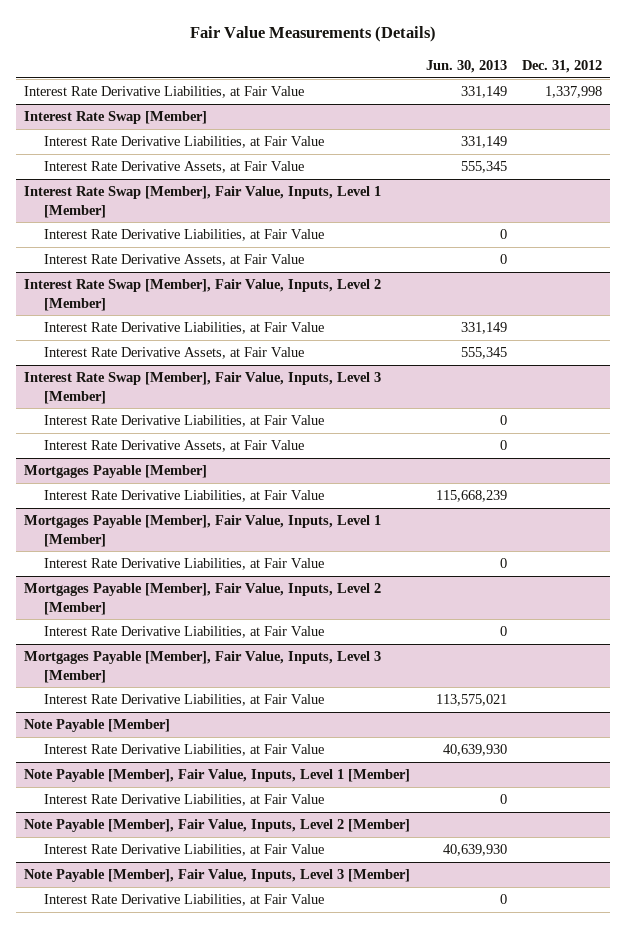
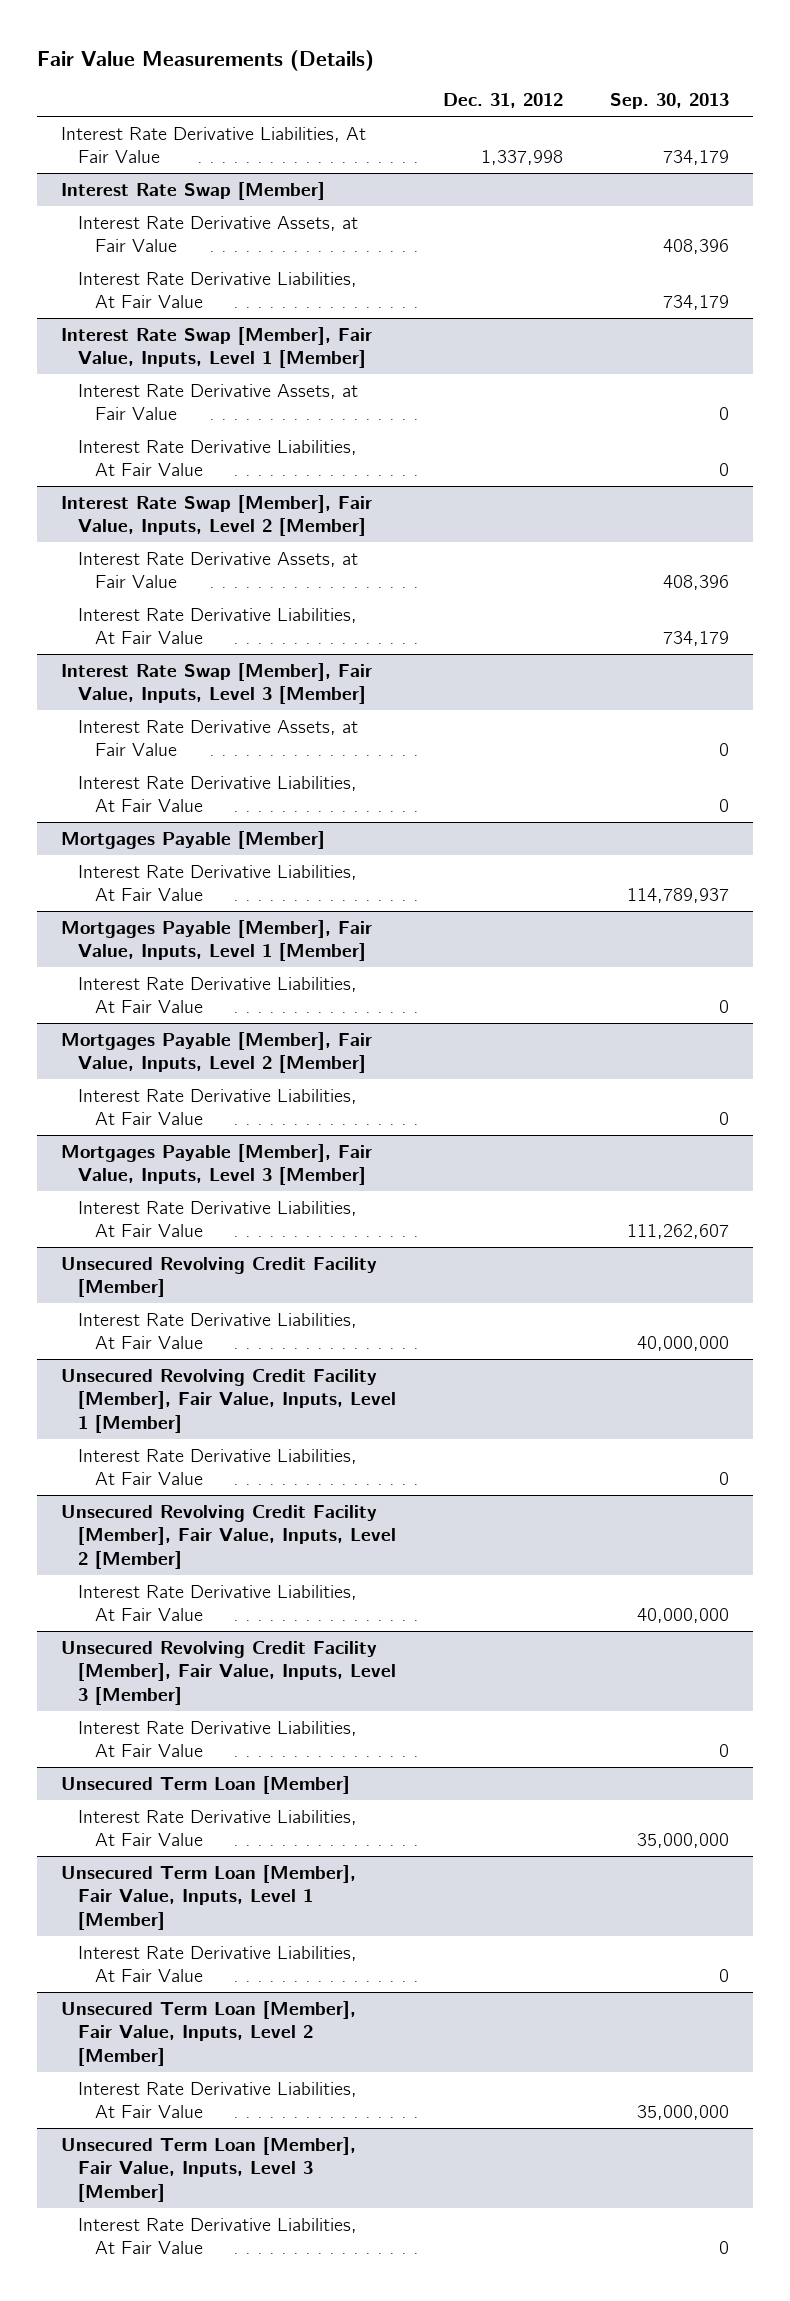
- | Jun. 30, 2013 | Dec. 31, 2012
+ | Dec. 31, 2012 | Sep. 30, 2013
- Interest Rate Derivative Liabilities, at Fair Value | 331,149 | 1,337,998
+ Interest Rate Derivative Liabilities, At Fair Value | 1,337,998 | 734,179
@ Interest Rate Swap [Member]
- Interest Rate Derivative Liabilities, at Fair Value | 331,149 |
+ Interest Rate Derivative Liabilities, At Fair Value | | 734,179
@ Interest Rate Swap [Member], Fair Value, Inputs, Level 1 [Member]
- Interest Rate Derivative Liabilities, at Fair Value | 0 |
+ Interest Rate Derivative Liabilities, At Fair Value | | 0
@ Interest Rate Swap [Member], Fair Value, Inputs, Level 2 [Member]
- Interest Rate Derivative Liabilities, at Fair Value | 331,149 |
+ Interest Rate Derivative Liabilities, At Fair Value | | 734,179
@ Interest Rate Swap [Member], Fair Value, Inputs, Level 3 [Member]
- Interest Rate Derivative Liabilities, at Fair Value | 0 |
+ Interest Rate Derivative Liabilities, At Fair Value | | 0
@ Mortgages Payable [Member]
- Interest Rate Derivative Liabilities, at Fair Value | 115,668,239 |
+ Interest Rate Derivative Liabilities, At Fair Value | | 114,789,937
@ Mortgages Payable [Member], Fair Value, Inputs, Level 1 [Member]
- Interest Rate Derivative Liabilities, at Fair Value | 0 |
+ Interest Rate Derivative Liabilities, At Fair Value | | 0
@ Mortgages Payable [Member], Fair Value, Inputs, Level 2 [Member]
- Interest Rate Derivative Liabilities, at Fair Value | 0 |
+ Interest Rate Derivative Liabilities, At Fair Value | | 0
@ Mortgages Payable [Member], Fair Value, Inputs, Level 3 [Member]
- Interest Rate Derivative Liabilities, at Fair Value | 113,575,021 |
- Note Payable [Member]
- Interest Rate Derivative Liabilities, at Fair Value | 40,639,930 |
- Note Payable [Member], Fair Value, Inputs, Level 1 [Member]
- Interest Rate Derivative Liabilities, at Fair Value | 0 |
- Note Payable [Member], Fair Value, Inputs, Level 2 [Member]
- Interest Rate Derivative Liabilities, at Fair Value | 40,639,930 |
- Note Payable [Member], Fair Value, Inputs, Level 3 [Member]
- Interest Rate Derivative Liabilities, at Fair Value | 0 |
@ Mortgages Payable [Member], Fair Value, Inputs, Level 3 [Member]
+ Interest Rate Derivative Liabilities, At Fair Value | | 111,262,607
+ Unsecured Revolving Credit Facility [Member]
+ Interest Rate Derivative Liabilities, At Fair Value | | 40,000,000
+ Unsecured Revolving Credit Facility [Member], Fair Value, Inputs, Level 1 [Member]
+ Interest Rate Derivative Liabilities, At Fair Value | | 0
+ Unsecured Revolving Credit Facility [Member], Fair Value, Inputs, Level 2 [Member]
+ Interest Rate Derivative Liabilities, At Fair Value | | 40,000,000
+ Unsecured Revolving Credit Facility [Member], Fair Value, Inputs, Level 3 [Member]
+ Interest Rate Derivative Liabilities, At Fair Value | | 0
+ Unsecured Term Loan [Member]
+ Interest Rate Derivative Liabilities, At Fair Value | | 35,000,000
+ Unsecured Term Loan [Member], Fair Value, Inputs, Level 1 [Member]
+ Interest Rate Derivative Liabilities, At Fair Value | | 0
+ Unsecured Term Loan [Member], Fair Value, Inputs, Level 2 [Member]
+ Interest Rate Derivative Liabilities, At Fair Value | | 35,000,000
+ Unsecured Term Loan [Member], Fair Value, Inputs, Level 3 [Member]
+ Interest Rate Derivative Liabilities, At Fair Value | | 0

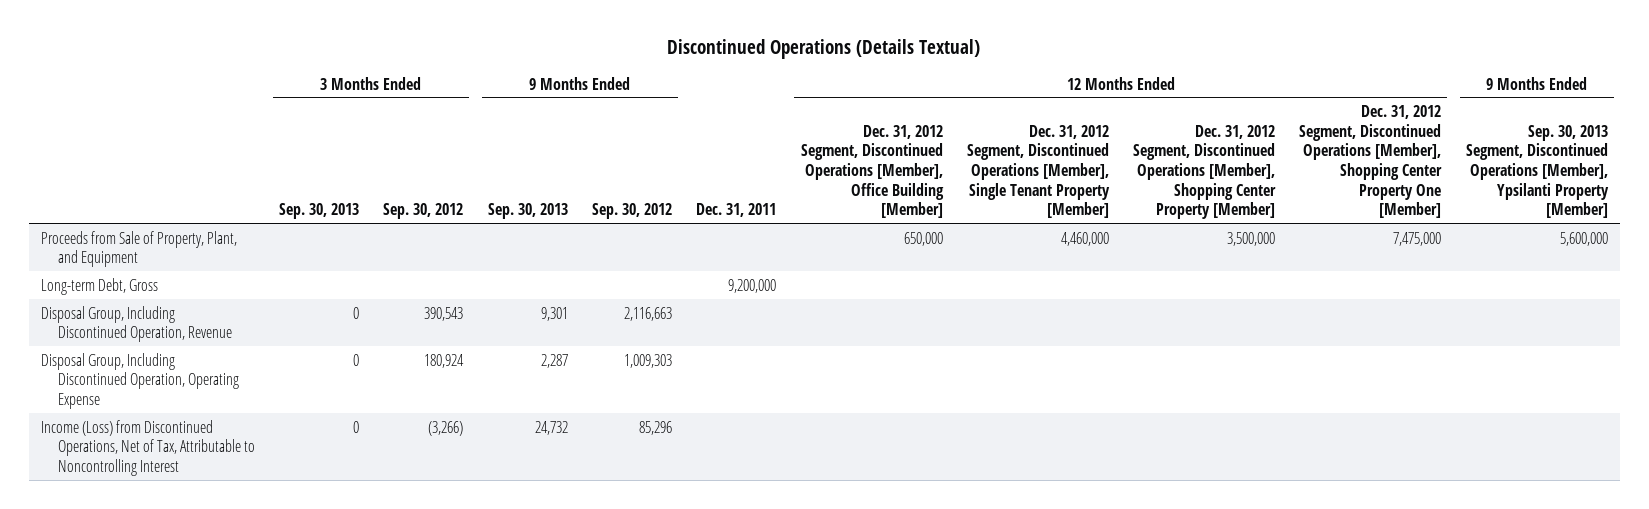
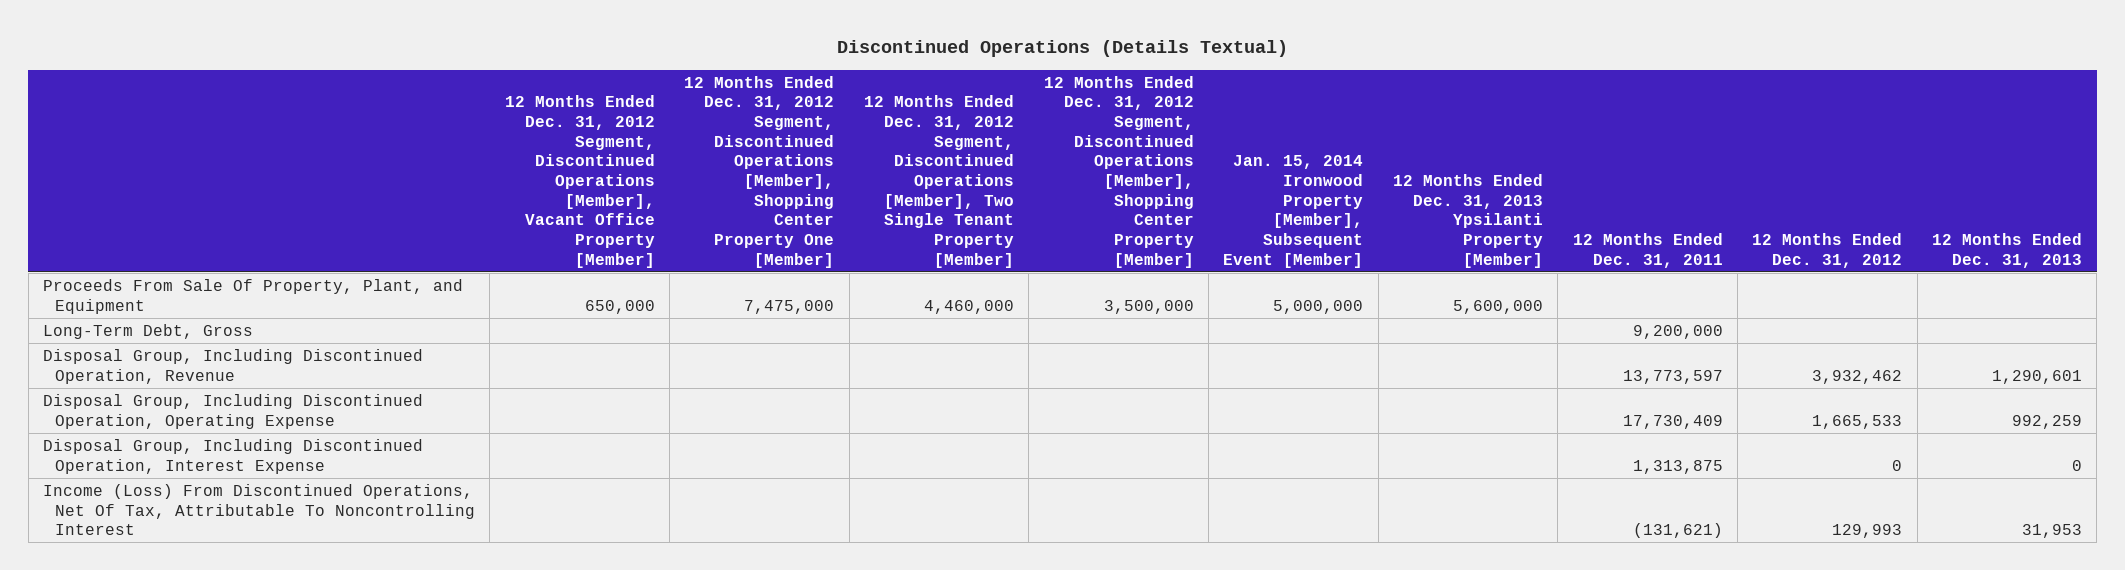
- | 3 Months Ended Sep. 30, 2013 | 3 Months Ended Sep. 30, 2012 | 9 Months Ended Sep. 30, 2013 | 9 Months Ended Sep. 30, 2012 | Dec. 31, 2011 | 12 Months Ended Dec. 31, 2012 Segment, Discontinued Operations [Member], Office Building [Member] | 12 Months Ended Dec. 31, 2012 Segment, Discontinued Operations [Member], Single Tenant Property [Member] | 12 Months Ended Dec. 31, 2012 Segment, Discontinued Operations [Member], Shopping Center Property [Member] | 12 Months Ended Dec. 31, 2012 Segment, Discontinued Operations [Member], Shopping Center Property One [Member] | 9 Months Ended Sep. 30, 2013 Segment, Discontinued Operations [Member], Ypsilanti Property [Member]
+ | 12 Months Ended Dec. 31, 2012 Segment, Discontinued Operations [Member], Vacant Office Property [Member] | 12 Months Ended Dec. 31, 2012 Segment, Discontinued Operations [Member], Shopping Center Property One [Member] | 12 Months Ended Dec. 31, 2012 Segment, Discontinued Operations [Member], Two Single Tenant Property [Member] | 12 Months Ended Dec. 31, 2012 Segment, Discontinued Operations [Member], Shopping Center Property [Member] | Jan. 15, 2014 Ironwood Property [Member], Subsequent Event [Member] | 12 Months Ended Dec. 31, 2013 Ypsilanti Property [Member] | 12 Months Ended Dec. 31, 2011 | 12 Months Ended Dec. 31, 2012 | 12 Months Ended Dec. 31, 2013
- Proceeds from Sale of Property, Plant, and Equipment | | | | | | 650,000 | 4,460,000 | 3,500,000 | 7,475,000 | 5,600,000
- Long-term Debt, Gross | | | | | 9,200,000 | | | | |
+ Proceeds From Sale Of Property, Plant, and Equipment | 650,000 | 7,475,000 | 4,460,000 | 3,500,000 | 5,000,000 | 5,600,000 | | |
+ Long-Term Debt, Gross | | | | | | | 9,200,000 | |
- Income (Loss) from Discontinued Operations, Net of Tax, Attributable to Noncontrolling Interest | 0 | (3,266) | 24,732 | 85,296 | | | | | |
+ Disposal Group, Including Discontinued Operation, Interest Expense | | | | | | | 1,313,875 | 0 | 0
+ Income (Loss) From Discontinued Operations, Net Of Tax, Attributable To Noncontrolling Interest | | | | | | | (131,621) | 129,993 | 31,953

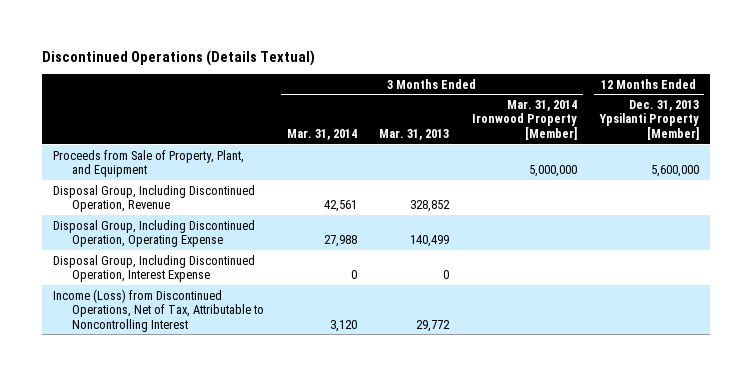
- | 12 Months Ended Dec. 31, 2012 Segment, Discontinued Operations [Member], Vacant Office Property [Member] | 12 Months Ended Dec. 31, 2012 Segment, Discontinued Operations [Member], Shopping Center Property One [Member] | 12 Months Ended Dec. 31, 2012 Segment, Discontinued Operations [Member], Two Single Tenant Property [Member] | 12 Months Ended Dec. 31, 2012 Segment, Discontinued Operations [Member], Shopping Center Property [Member] | Jan. 15, 2014 Ironwood Property [Member], Subsequent Event [Member] | 12 Months Ended Dec. 31, 2013 Ypsilanti Property [Member] | 12 Months Ended Dec. 31, 2011 | 12 Months Ended Dec. 31, 2012 | 12 Months Ended Dec. 31, 2013
+ | 3 Months Ended Mar. 31, 2014 | 3 Months Ended Mar. 31, 2013 | 3 Months Ended Mar. 31, 2014 Ironwood Property [Member] | 12 Months Ended Dec. 31, 2013 Ypsilanti Property [Member]
- Proceeds From Sale Of Property, Plant, and Equipment | 650,000 | 7,475,000 | 4,460,000 | 3,500,000 | 5,000,000 | 5,600,000 | | |
- Long-Term Debt, Gross | | | | | | | 9,200,000 | |
+ Proceeds from Sale of Property, Plant, and Equipment | | | 5,000,000 | 5,600,000
- Income (Loss) From Discontinued Operations, Net Of Tax, Attributable To Noncontrolling Interest | | | | | | | (131,621) | 129,993 | 31,953
+ Income (Loss) from Discontinued Operations, Net of Tax, Attributable to Noncontrolling Interest | 3,120 | 29,772 | |

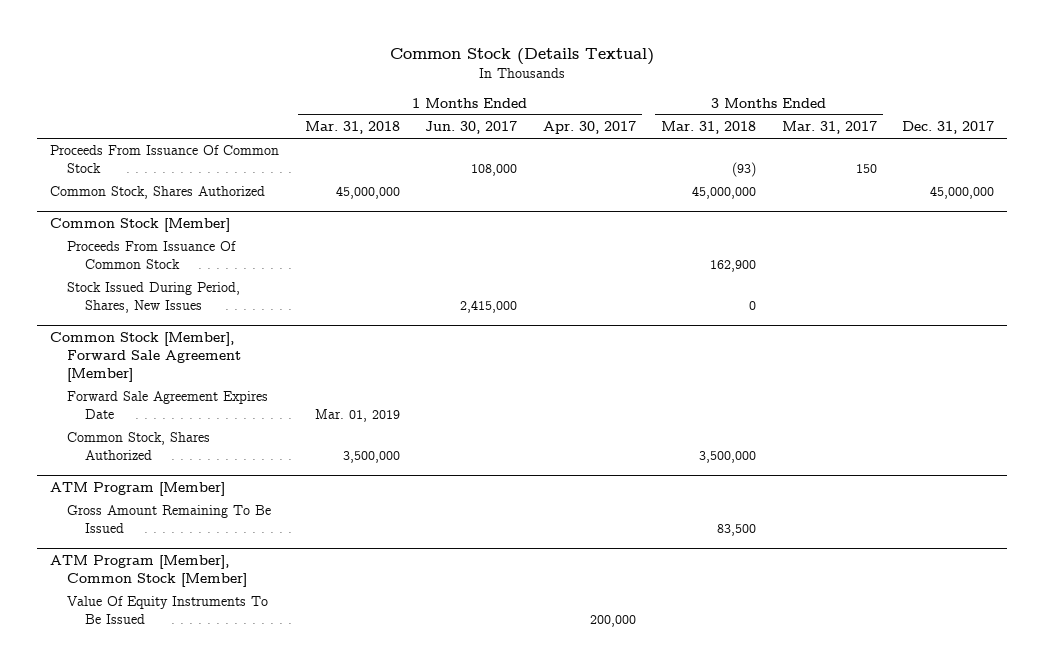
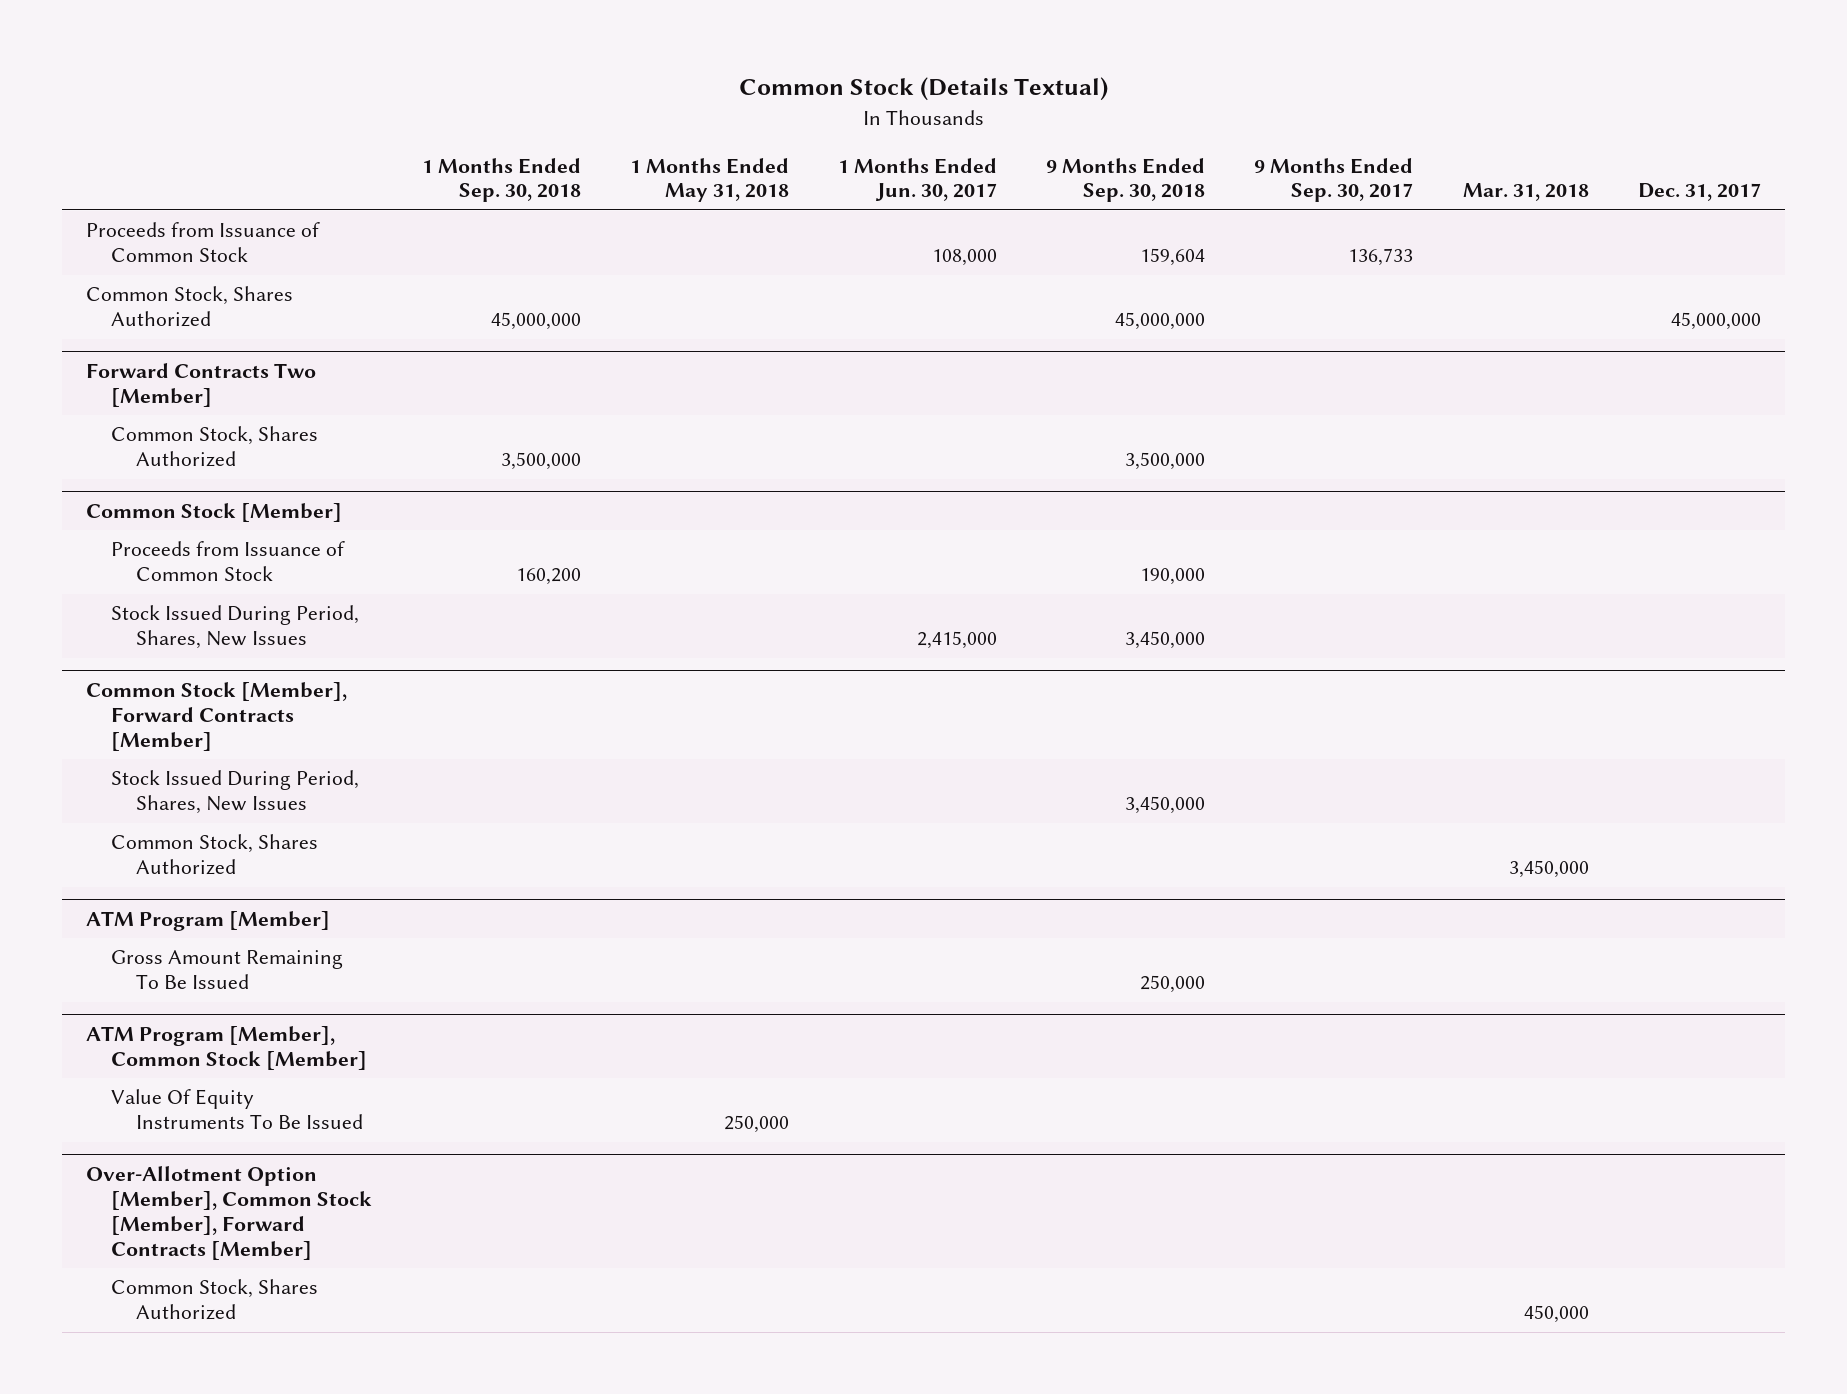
- | 1 Months Ended Mar. 31, 2018 | 1 Months Ended Jun. 30, 2017 | 1 Months Ended Apr. 30, 2017 | 3 Months Ended Mar. 31, 2018 | 3 Months Ended Mar. 31, 2017 | Dec. 31, 2017
+ | 1 Months Ended Sep. 30, 2018 | 1 Months Ended May 31, 2018 | 1 Months Ended Jun. 30, 2017 | 9 Months Ended Sep. 30, 2018 | 9 Months Ended Sep. 30, 2017 | Mar. 31, 2018 | Dec. 31, 2017
- Proceeds From Issuance Of Common Stock | | 108,000 | | (93) | 150 |
+ Proceeds from Issuance of Common Stock | | | 108,000 | 159,604 | 136,733 | |
+ Forward Contracts Two [Member]
+ Common Stock, Shares Authorized | 3,500,000 | | | 3,500,000 | | |
@ Common Stock [Member]
- Proceeds From Issuance Of Common Stock | | | | 162,900 | |
+ Proceeds from Issuance of Common Stock | 160,200 | | | 190,000 | | |
- Common Stock [Member], Forward Sale Agreement [Member]
- Forward Sale Agreement Expires Date | Mar. 01, 2019 | | | | |
+ Common Stock [Member], Forward Contracts [Member]
+ Stock Issued During Period, Shares, New Issues | | | | 3,450,000 | | |
+ Over-Allotment Option [Member], Common Stock [Member], Forward Contracts [Member]
+ Common Stock, Shares Authorized | | | | | | 450,000 |

